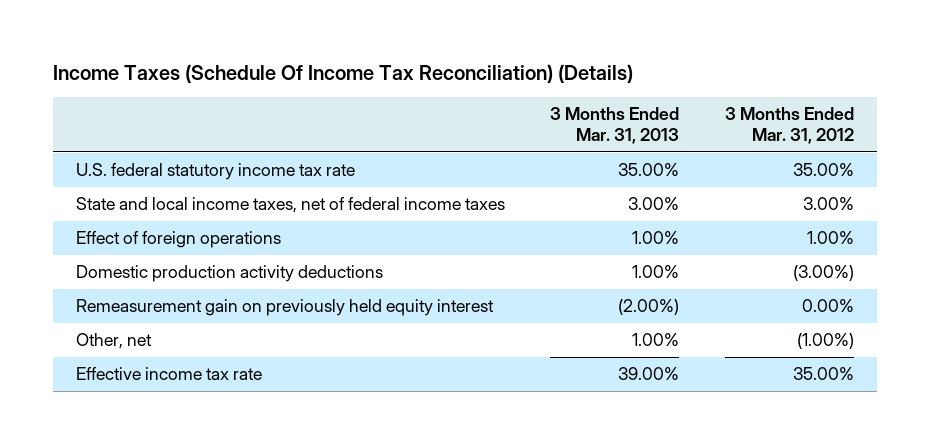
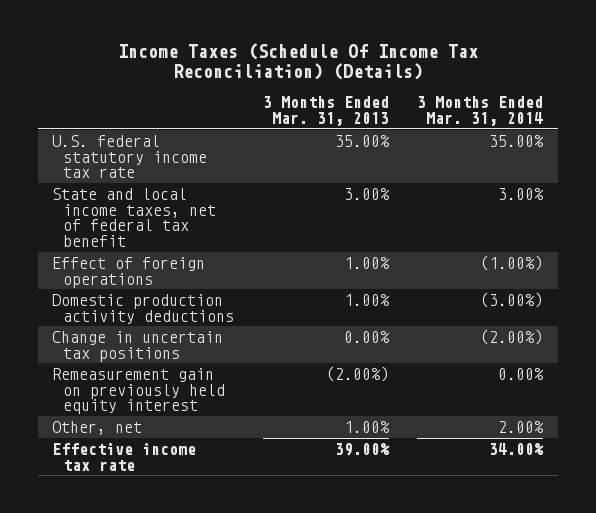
- | 3 Months Ended Mar. 31, 2013 | 3 Months Ended Mar. 31, 2012
+ | 3 Months Ended Mar. 31, 2013 | 3 Months Ended Mar. 31, 2014
- State and local income taxes, net of federal income taxes | 3.00% | 3.00%
+ State and local income taxes, net of federal tax benefit | 3.00% | 3.00%
+ Change in uncertain tax positions | 0.00% | (2.00%)

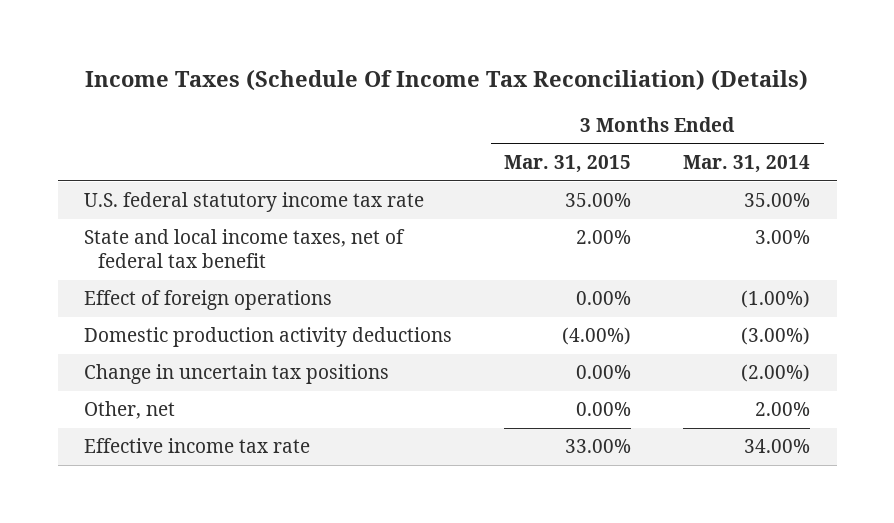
- | 3 Months Ended Mar. 31, 2013 | 3 Months Ended Mar. 31, 2014
+ | 3 Months Ended Mar. 31, 2015 | 3 Months Ended Mar. 31, 2014
- Remeasurement gain on previously held equity interest | (2.00%) | 0.00%

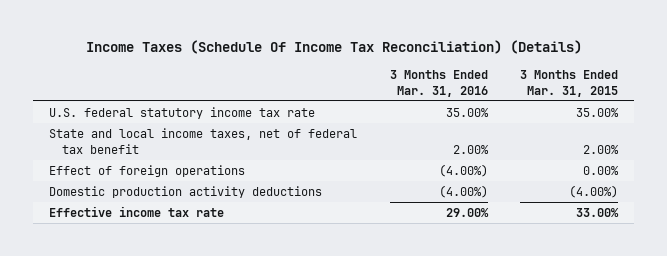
- | 3 Months Ended Mar. 31, 2015 | 3 Months Ended Mar. 31, 2014
+ | 3 Months Ended Mar. 31, 2016 | 3 Months Ended Mar. 31, 2015
- Change in uncertain tax positions | 0.00% | (2.00%)
- Other, net | 0.00% | 2.00%

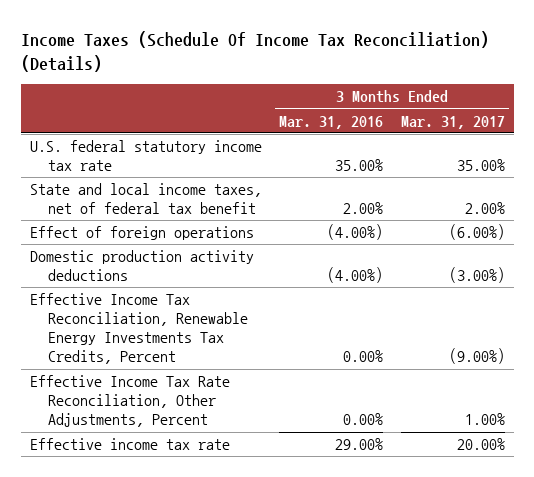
- | 3 Months Ended Mar. 31, 2016 | 3 Months Ended Mar. 31, 2015
+ | 3 Months Ended Mar. 31, 2016 | 3 Months Ended Mar. 31, 2017
+ Effective Income Tax Reconciliation, Renewable Energy Investments Tax Credits, Percent | 0.00% | (9.00%)
+ Effective Income Tax Rate Reconciliation, Other Adjustments, Percent | 0.00% | 1.00%

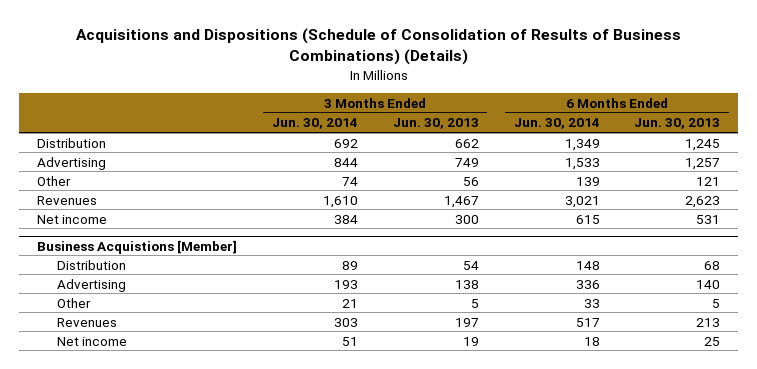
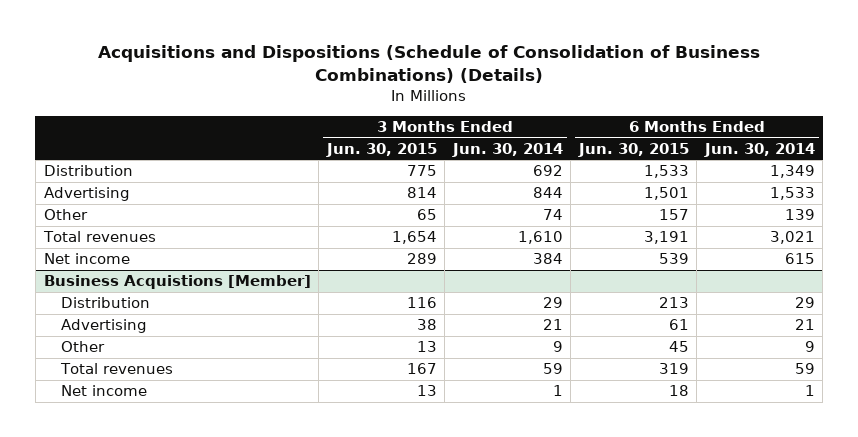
- Acquisitions and Dispositions (Schedule of Consolidation of Results of Business Combinations) (Details)
+ Acquisitions and Dispositions (Schedule of Consolidation of Business Combinations) (Details)
- | 3 Months Ended Jun. 30, 2014 | 3 Months Ended Jun. 30, 2013 | 6 Months Ended Jun. 30, 2014 | 6 Months Ended Jun. 30, 2013
+ | 3 Months Ended Jun. 30, 2015 | 3 Months Ended Jun. 30, 2014 | 6 Months Ended Jun. 30, 2015 | 6 Months Ended Jun. 30, 2014
- Revenues | 1,610 | 1,467 | 3,021 | 2,623
+ Total revenues | 1,654 | 1,610 | 3,191 | 3,021
@ Business Acquistions [Member]
- Distribution | 89 | 54 | 148 | 68
- Advertising | 193 | 138 | 336 | 140
- Other | 21 | 5 | 33 | 5
- Revenues | 303 | 197 | 517 | 213
- Net income | 51 | 19 | 18 | 25
+ Distribution | 116 | 29 | 213 | 29
+ Advertising | 38 | 21 | 61 | 21
+ Other | 13 | 9 | 45 | 9
+ Total revenues | 167 | 59 | 319 | 59
+ Net income | 13 | 1 | 18 | 1

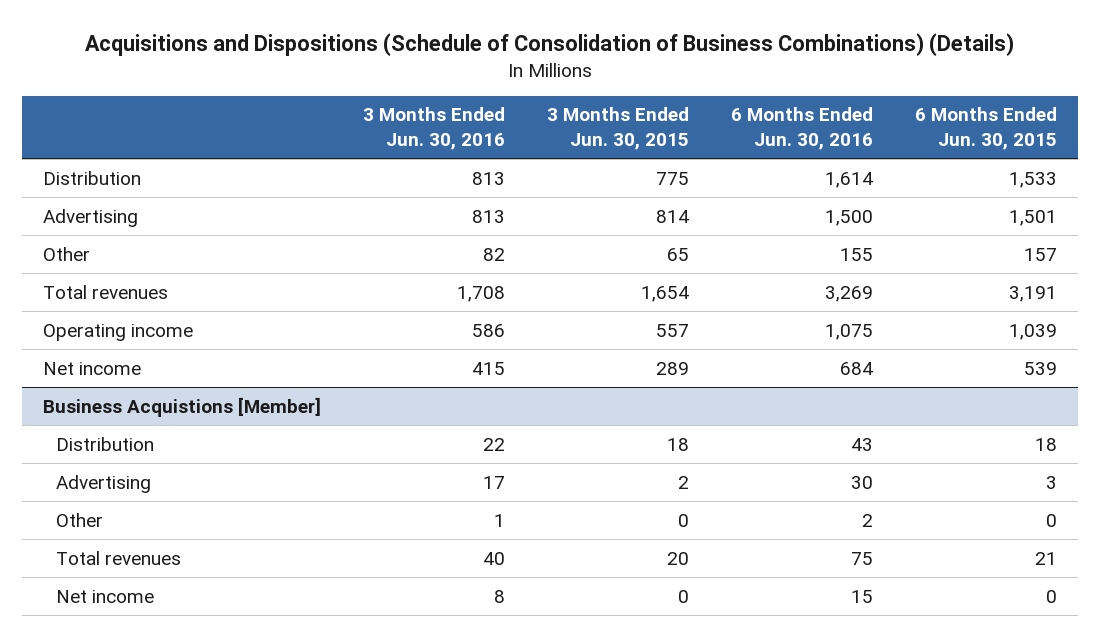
- | 3 Months Ended Jun. 30, 2015 | 3 Months Ended Jun. 30, 2014 | 6 Months Ended Jun. 30, 2015 | 6 Months Ended Jun. 30, 2014
+ | 3 Months Ended Jun. 30, 2016 | 3 Months Ended Jun. 30, 2015 | 6 Months Ended Jun. 30, 2016 | 6 Months Ended Jun. 30, 2015
+ Operating income | 586 | 557 | 1,075 | 1,039
@ Business Acquistions [Member]
- Distribution | 116 | 29 | 213 | 29
- Advertising | 38 | 21 | 61 | 21
- Other | 13 | 9 | 45 | 9
- Total revenues | 167 | 59 | 319 | 59
- Net income | 13 | 1 | 18 | 1
+ Distribution | 22 | 18 | 43 | 18
+ Advertising | 17 | 2 | 30 | 3
+ Other | 1 | 0 | 2 | 0
+ Total revenues | 40 | 20 | 75 | 21
+ Net income | 8 | 0 | 15 | 0

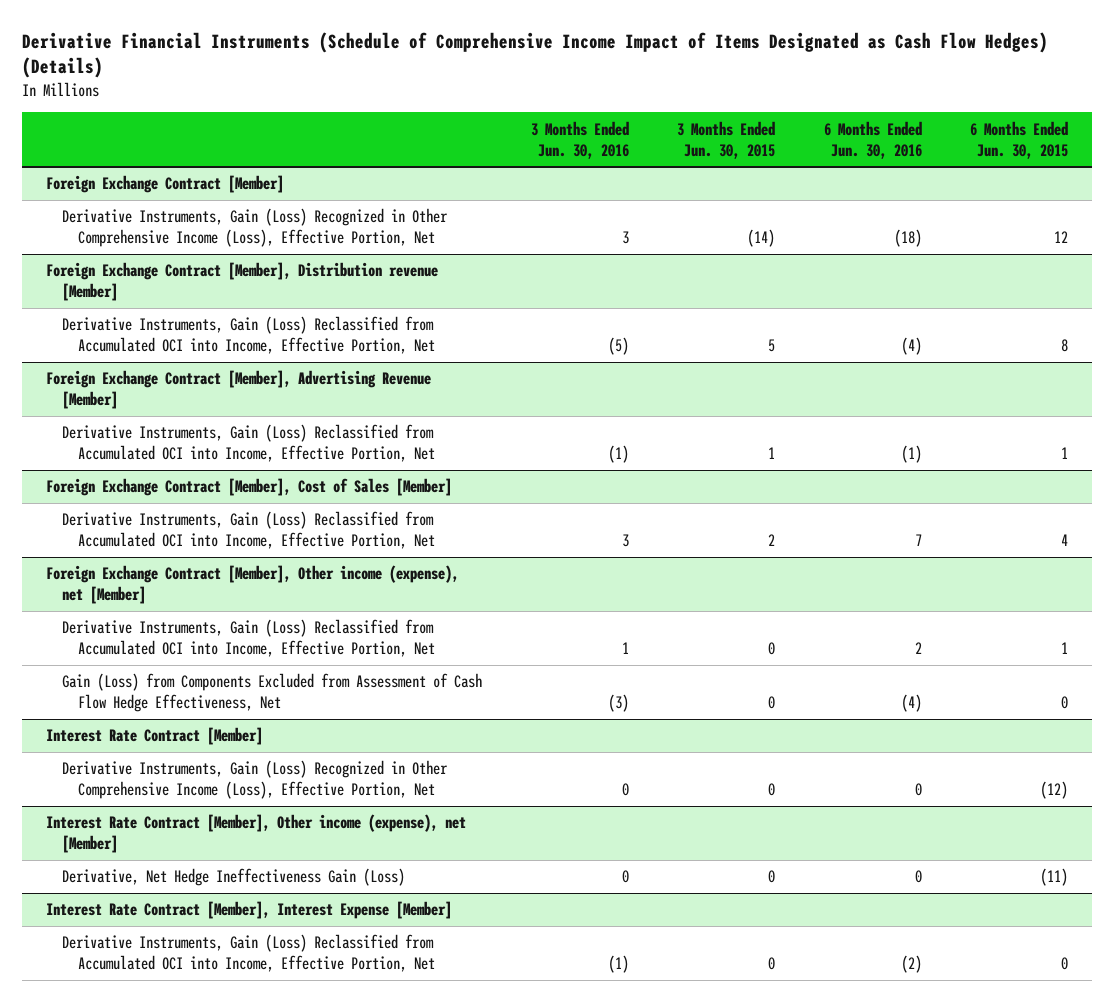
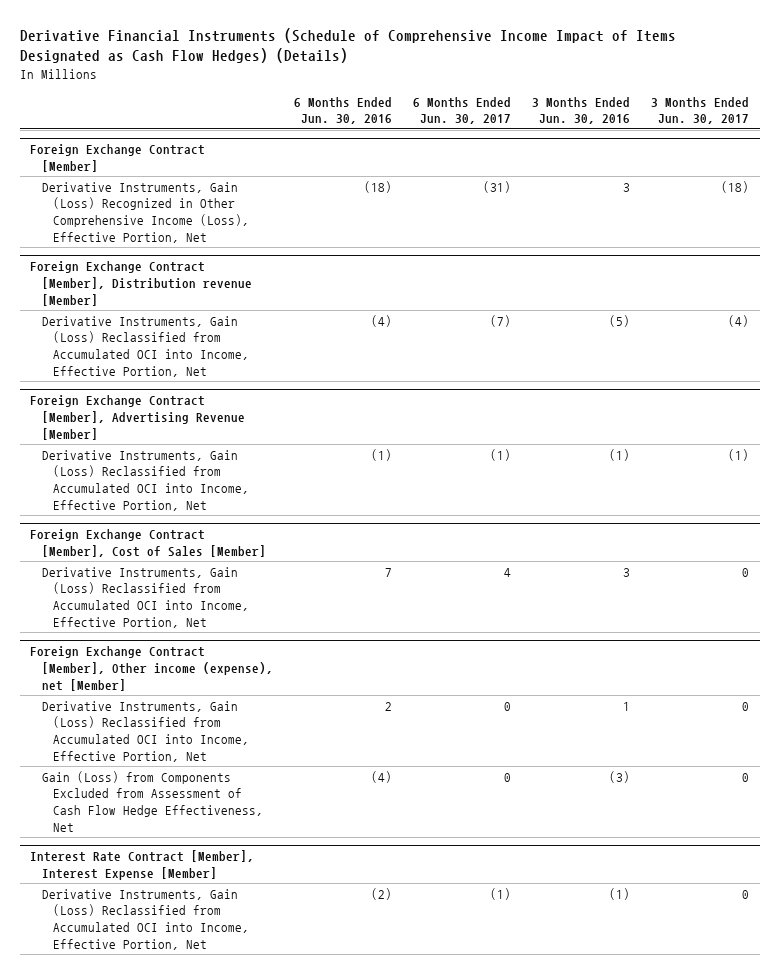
- | 3 Months Ended Jun. 30, 2016 | 3 Months Ended Jun. 30, 2015 | 6 Months Ended Jun. 30, 2016 | 6 Months Ended Jun. 30, 2015
+ | 6 Months Ended Jun. 30, 2016 | 6 Months Ended Jun. 30, 2017 | 3 Months Ended Jun. 30, 2016 | 3 Months Ended Jun. 30, 2017
- Interest Rate Contract [Member]
- Derivative Instruments, Gain (Loss) Recognized in Other Comprehensive Income (Loss), Effective Portion, Net | 0 | 0 | 0 | (12)
- Interest Rate Contract [Member], Other income (expense), net [Member]
- Derivative, Net Hedge Ineffectiveness Gain (Loss) | 0 | 0 | 0 | (11)

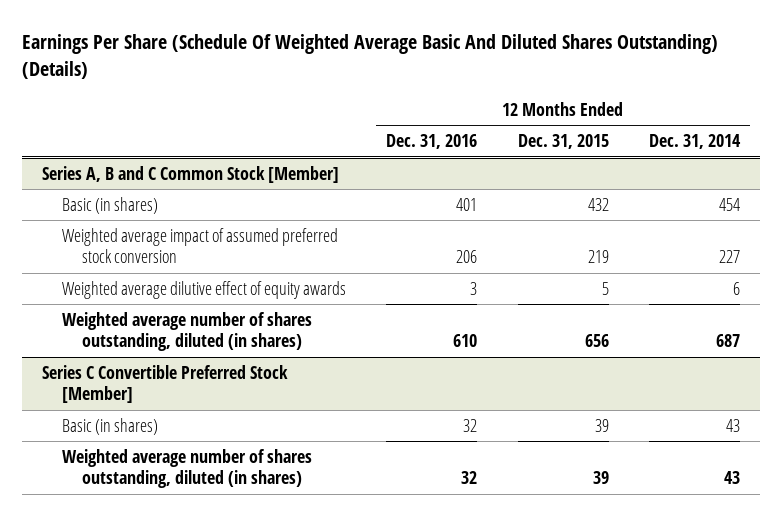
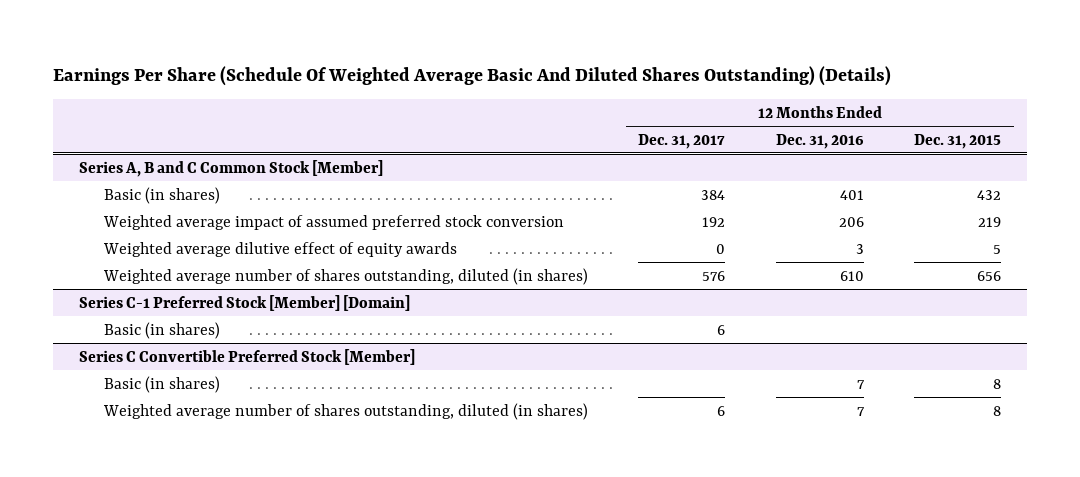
- | 12 Months Ended Dec. 31, 2016 | 12 Months Ended Dec. 31, 2015 | 12 Months Ended Dec. 31, 2014
+ | 12 Months Ended Dec. 31, 2017 | 12 Months Ended Dec. 31, 2016 | 12 Months Ended Dec. 31, 2015
+ Series C-1 Preferred Stock [Member] [Domain]
+ Basic (in shares) | 6 | |
@ Series C Convertible Preferred Stock [Member]
- Basic (in shares) | 32 | 39 | 43
- Weighted average number of shares outstanding, diluted (in shares) | 32 | 39 | 43
+ Basic (in shares) | | 7 | 8
+ Weighted average number of shares outstanding, diluted (in shares) | 6 | 7 | 8

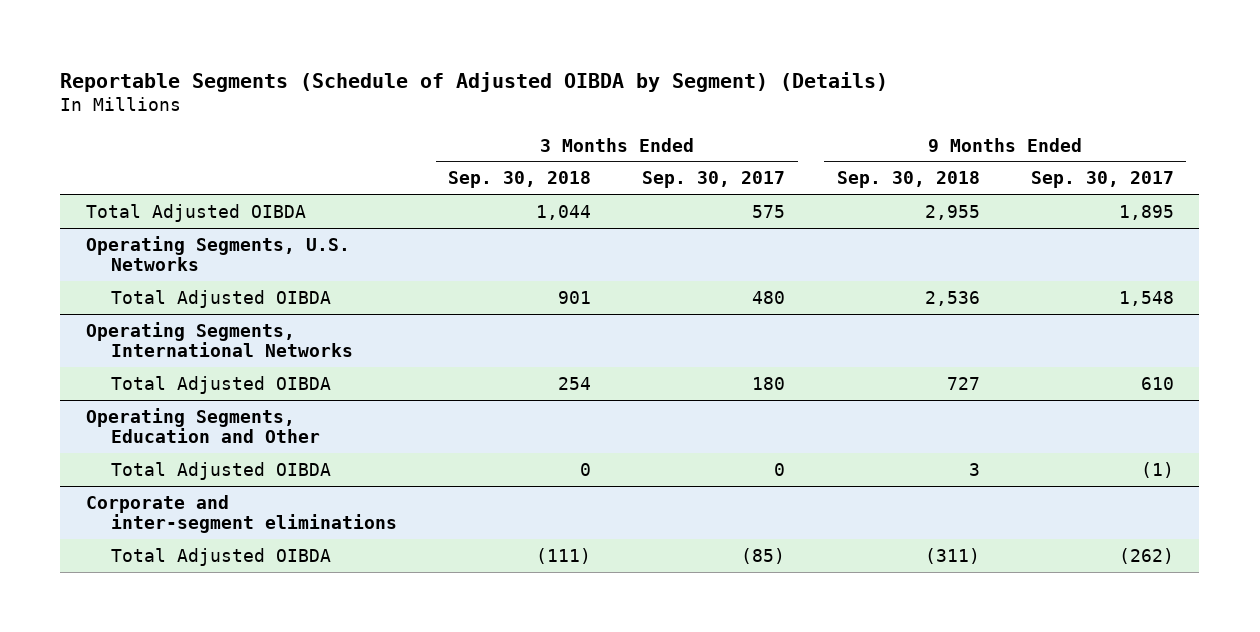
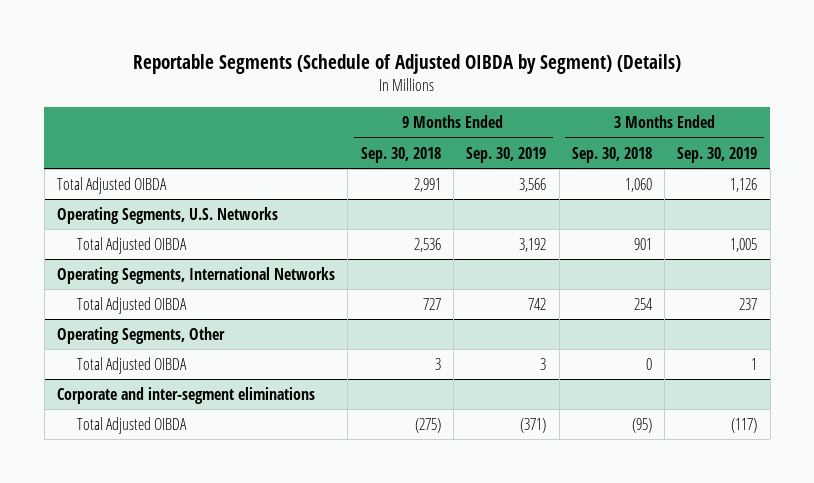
- | 3 Months Ended Sep. 30, 2018 | 3 Months Ended Sep. 30, 2017 | 9 Months Ended Sep. 30, 2018 | 9 Months Ended Sep. 30, 2017
+ | 9 Months Ended Sep. 30, 2018 | 9 Months Ended Sep. 30, 2019 | 3 Months Ended Sep. 30, 2018 | 3 Months Ended Sep. 30, 2019
- Total Adjusted OIBDA | 1,044 | 575 | 2,955 | 1,895
+ Total Adjusted OIBDA | 2,991 | 3,566 | 1,060 | 1,126
- Operating Segments, Education and Other
+ Operating Segments, Other
@ Corporate and inter-segment eliminations
- Total Adjusted OIBDA | (111) | (85) | (311) | (262)
+ Total Adjusted OIBDA | (275) | (371) | (95) | (117)

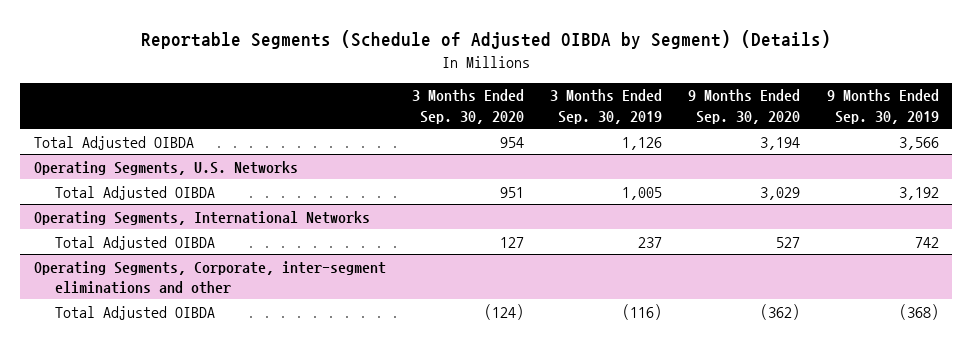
- | 9 Months Ended Sep. 30, 2018 | 9 Months Ended Sep. 30, 2019 | 3 Months Ended Sep. 30, 2018 | 3 Months Ended Sep. 30, 2019
+ | 3 Months Ended Sep. 30, 2020 | 3 Months Ended Sep. 30, 2019 | 9 Months Ended Sep. 30, 2020 | 9 Months Ended Sep. 30, 2019
- Operating Segments, Other
- Total Adjusted OIBDA | 3 | 3 | 0 | 1
- Corporate and inter-segment eliminations
- Total Adjusted OIBDA | (275) | (371) | (95) | (117)
+ Operating Segments, Corporate, inter-segment eliminations and other
+ Total Adjusted OIBDA | (124) | (116) | (362) | (368)

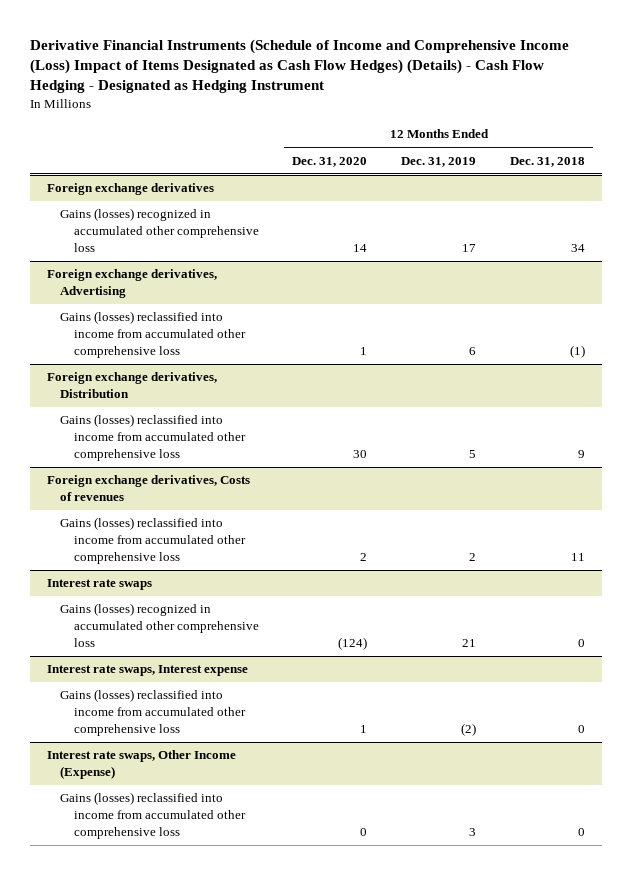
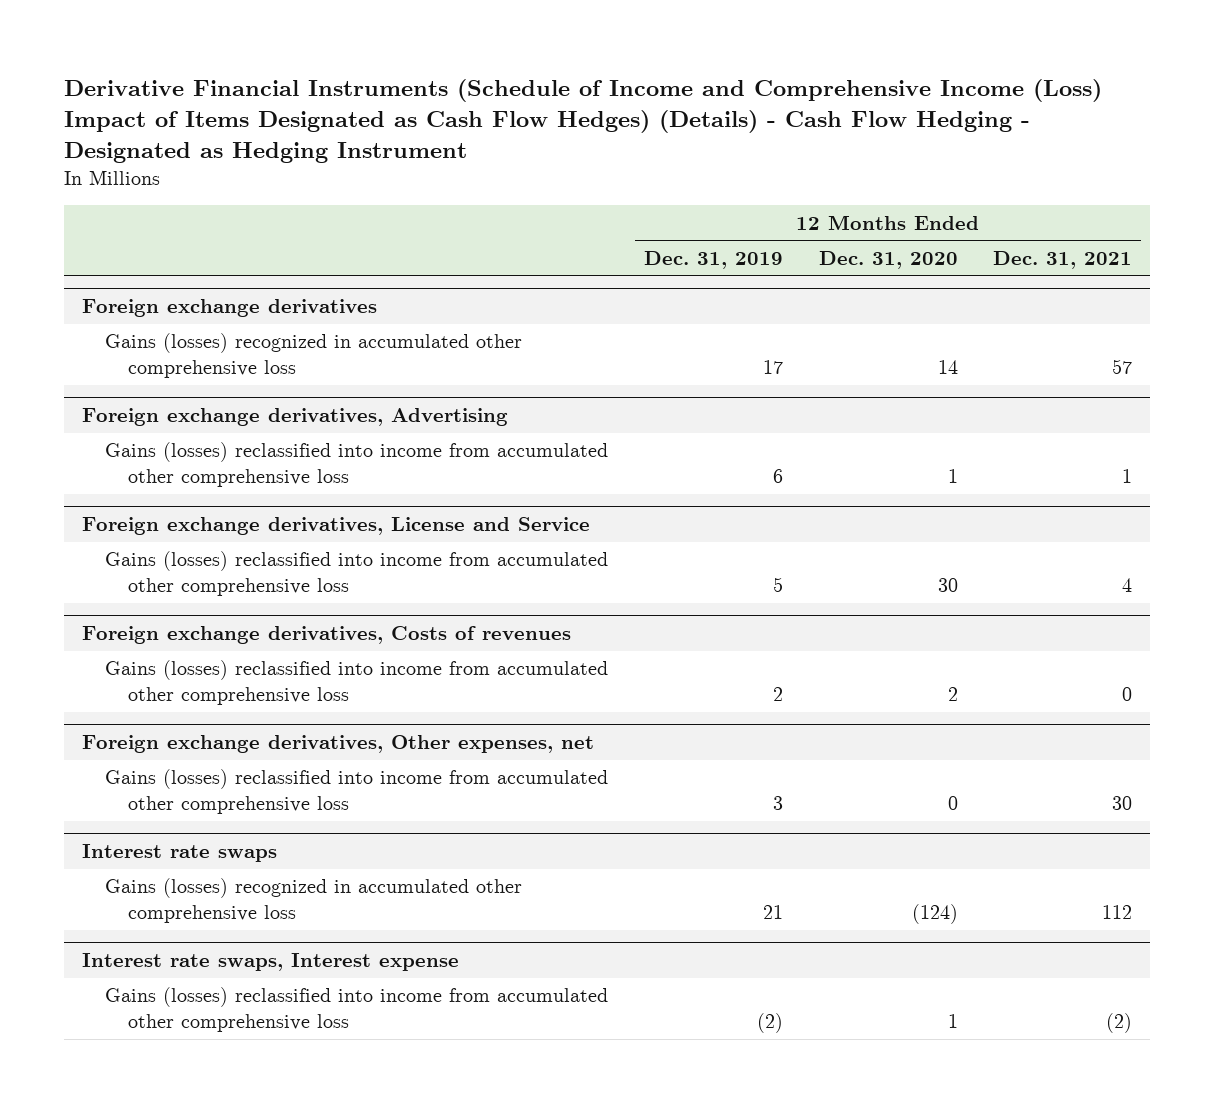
- | 12 Months Ended Dec. 31, 2020 | 12 Months Ended Dec. 31, 2019 | 12 Months Ended Dec. 31, 2018
+ | 12 Months Ended Dec. 31, 2019 | 12 Months Ended Dec. 31, 2020 | 12 Months Ended Dec. 31, 2021
- Foreign exchange derivatives, Distribution
+ Foreign exchange derivatives, License and Service
+ Foreign exchange derivatives, Other expenses, net
+ Gains (losses) reclassified into income from accumulated other comprehensive loss | 3 | 0 | 30
- Interest rate swaps, Other Income (Expense)
- Gains (losses) reclassified into income from accumulated other comprehensive loss | 0 | 3 | 0

